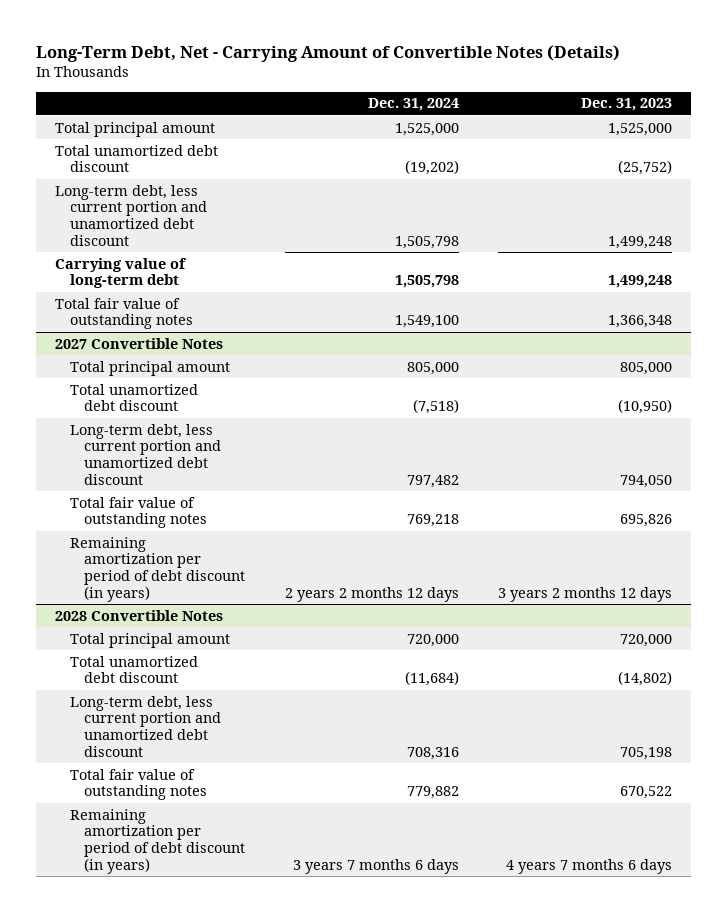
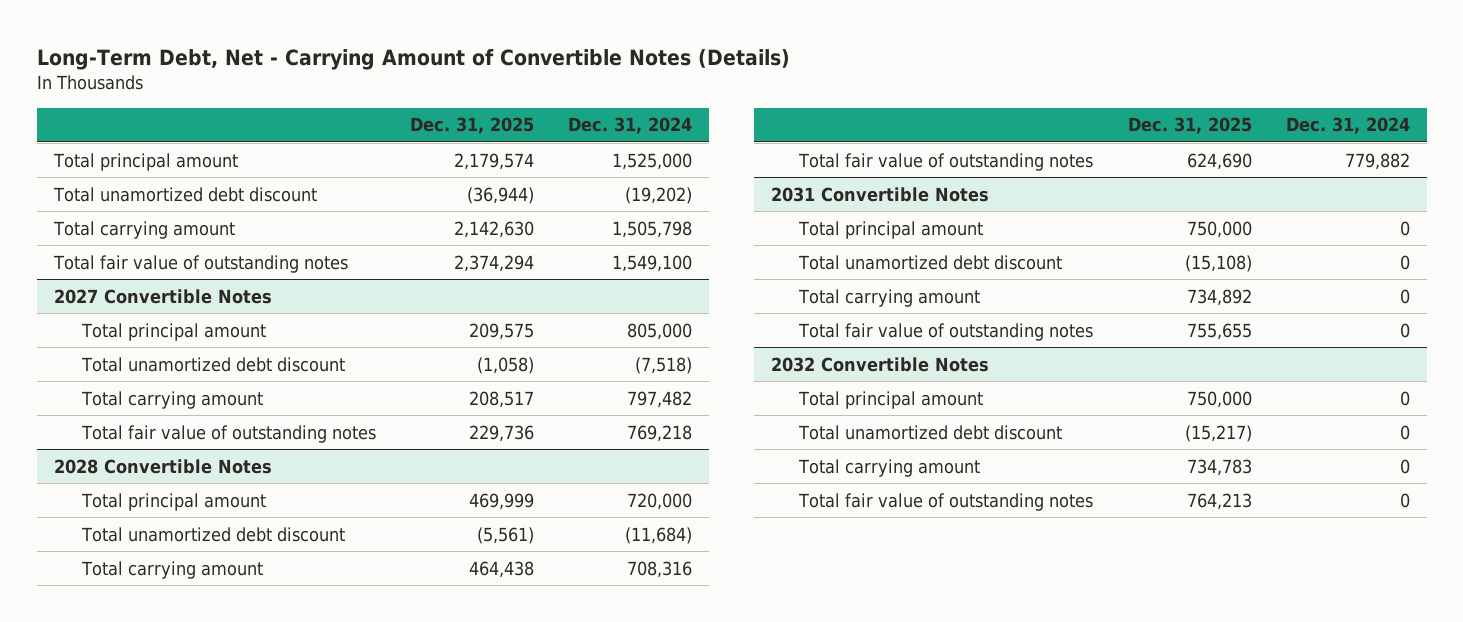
- | Dec. 31, 2024 | Dec. 31, 2023
+ | Dec. 31, 2025 | Dec. 31, 2024
- Long-term debt, less current portion and unamortized debt discount | 1,505,798 | 1,499,248
- Carrying value of long-term debt | 1,505,798 | 1,499,248
+ Total carrying amount | 2,142,630 | 1,505,798
@ 2027 Convertible Notes
- Long-term debt, less current portion and unamortized debt discount | 797,482 | 794,050
+ Total carrying amount | 208,517 | 797,482
- Remaining amortization per period of debt discount (in years) | 2 years 2 months 12 days | 3 years 2 months 12 days
@ 2028 Convertible Notes
- Long-term debt, less current portion and unamortized debt discount | 708,316 | 705,198
+ Total carrying amount | 464,438 | 708,316
- Remaining amortization per period of debt discount (in years) | 3 years 7 months 6 days | 4 years 7 months 6 days
+ 2031 Convertible Notes
+ Total principal amount | 750,000 | 0
+ Total unamortized debt discount | (15,108) | 0
+ Total carrying amount | 734,892 | 0
+ Total fair value of outstanding notes | 755,655 | 0
+ 2032 Convertible Notes
+ Total principal amount | 750,000 | 0
+ Total unamortized debt discount | (15,217) | 0
+ Total carrying amount | 734,783 | 0
+ Total fair value of outstanding notes | 764,213 | 0

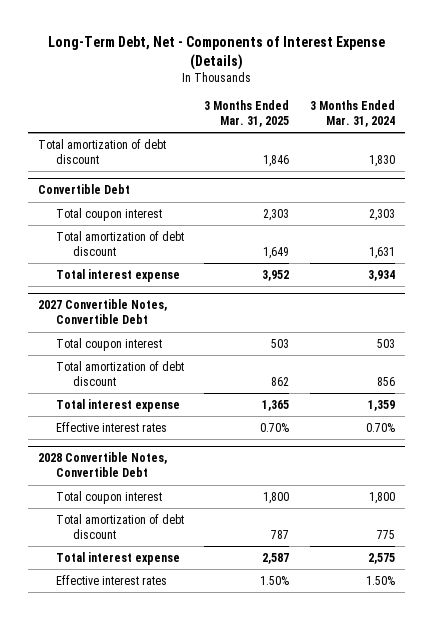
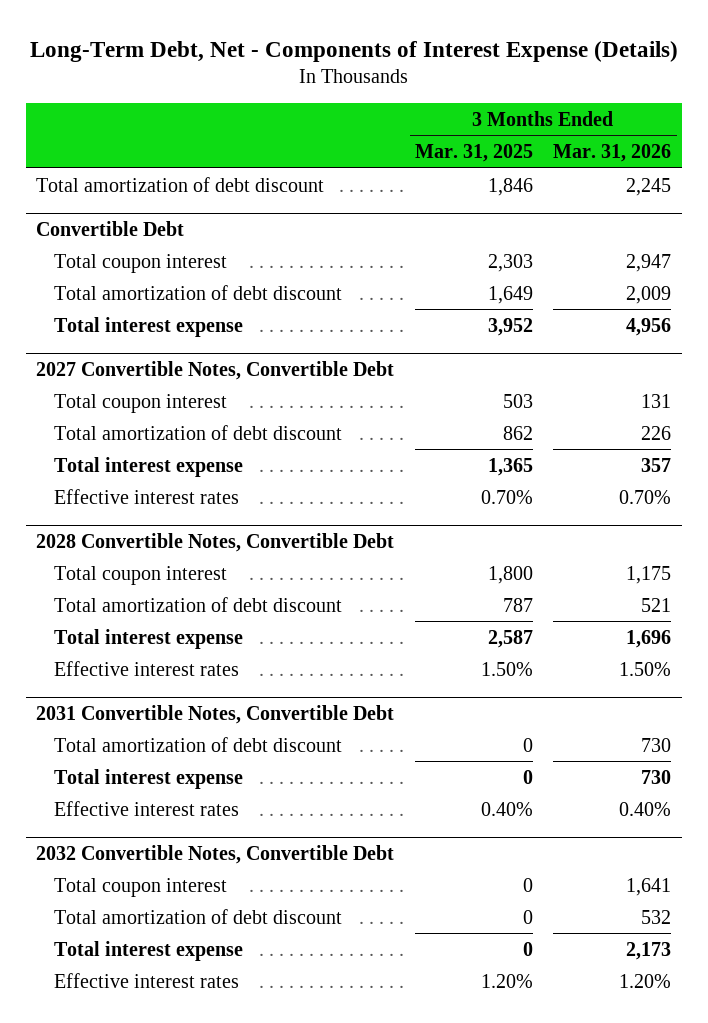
- | 3 Months Ended Mar. 31, 2025 | 3 Months Ended Mar. 31, 2024
+ | 3 Months Ended Mar. 31, 2025 | 3 Months Ended Mar. 31, 2026
+ 2031 Convertible Notes, Convertible Debt
+ Total amortization of debt discount | 0 | 730
+ Total interest expense | 0 | 730
+ Effective interest rates | 0.40% | 0.40%
+ 2032 Convertible Notes, Convertible Debt
+ Total coupon interest | 0 | 1,641
+ Total amortization of debt discount | 0 | 532
+ Total interest expense | 0 | 2,173
+ Effective interest rates | 1.20% | 1.20%

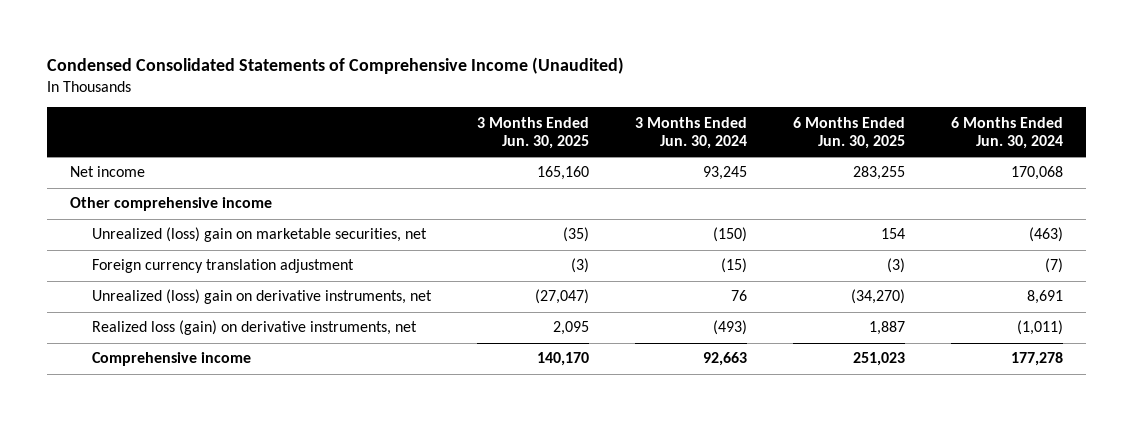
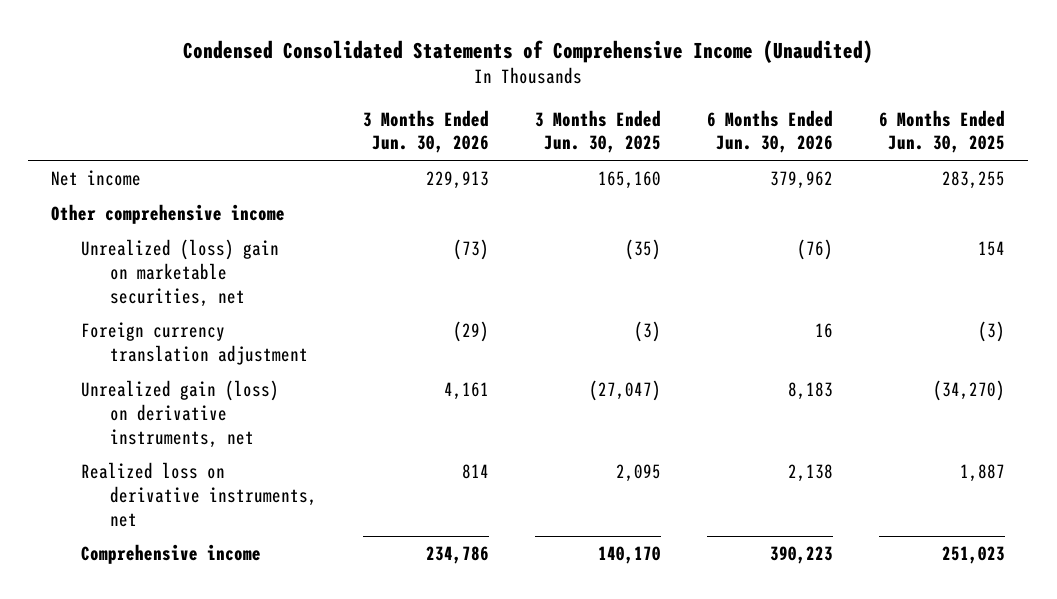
- | 3 Months Ended Jun. 30, 2025 | 3 Months Ended Jun. 30, 2024 | 6 Months Ended Jun. 30, 2025 | 6 Months Ended Jun. 30, 2024
+ | 3 Months Ended Jun. 30, 2026 | 3 Months Ended Jun. 30, 2025 | 6 Months Ended Jun. 30, 2026 | 6 Months Ended Jun. 30, 2025
- Unrealized (loss) gain on derivative instruments, net | (27,047) | 76 | (34,270) | 8,691
- Realized loss (gain) on derivative instruments, net | 2,095 | (493) | 1,887 | (1,011)
+ Unrealized gain (loss) on derivative instruments, net | 4,161 | (27,047) | 8,183 | (34,270)
+ Realized loss on derivative instruments, net | 814 | 2,095 | 2,138 | 1,887

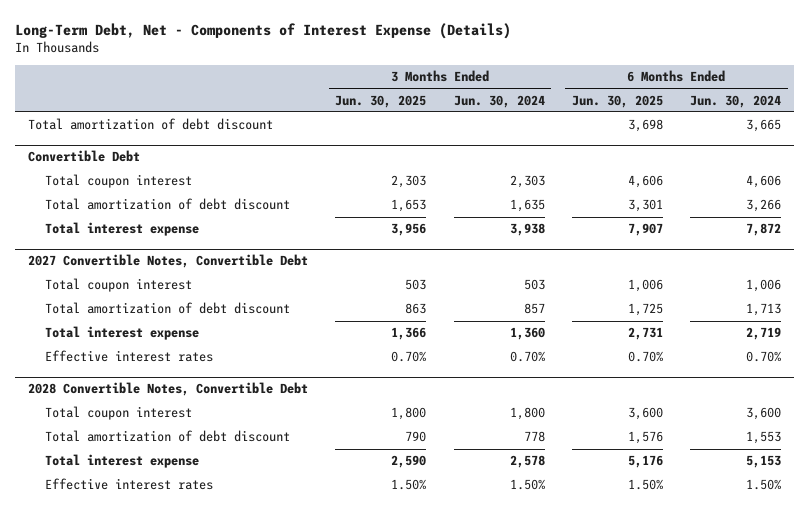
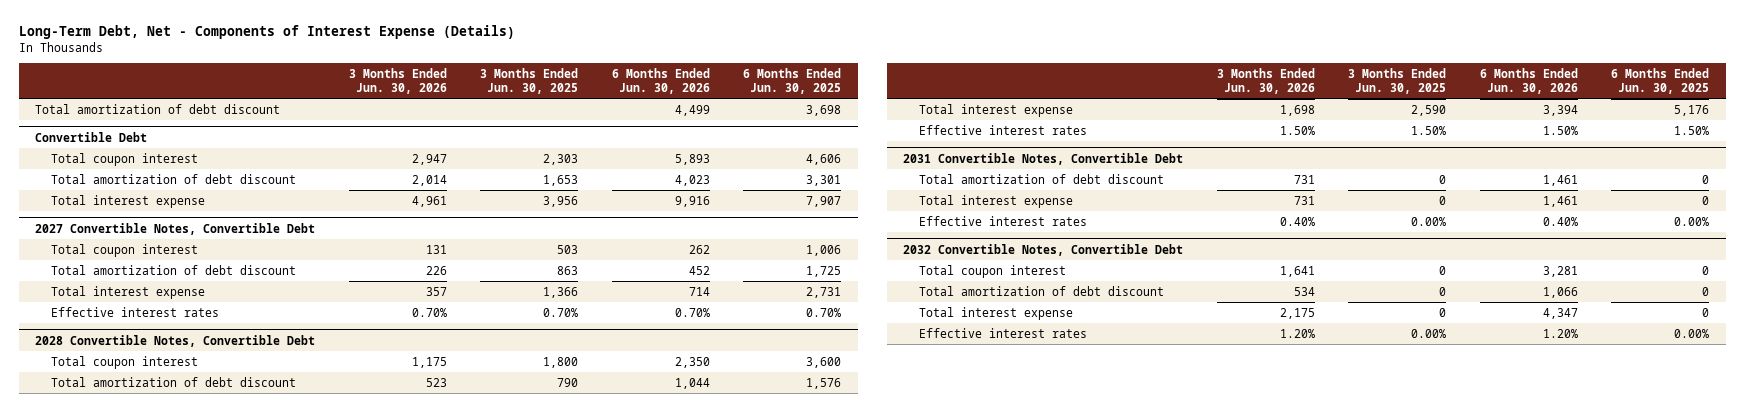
- | 3 Months Ended Jun. 30, 2025 | 3 Months Ended Jun. 30, 2024 | 6 Months Ended Jun. 30, 2025 | 6 Months Ended Jun. 30, 2024
+ | 3 Months Ended Jun. 30, 2026 | 3 Months Ended Jun. 30, 2025 | 6 Months Ended Jun. 30, 2026 | 6 Months Ended Jun. 30, 2025
+ 2031 Convertible Notes, Convertible Debt
+ Total amortization of debt discount | 731 | 0 | 1,461 | 0
+ Total interest expense | 731 | 0 | 1,461 | 0
+ Effective interest rates | 0.40% | 0.00% | 0.40% | 0.00%
+ 2032 Convertible Notes, Convertible Debt
+ Total coupon interest | 1,641 | 0 | 3,281 | 0
+ Total amortization of debt discount | 534 | 0 | 1,066 | 0
+ Total interest expense | 2,175 | 0 | 4,347 | 0
+ Effective interest rates | 1.20% | 0.00% | 1.20% | 0.00%

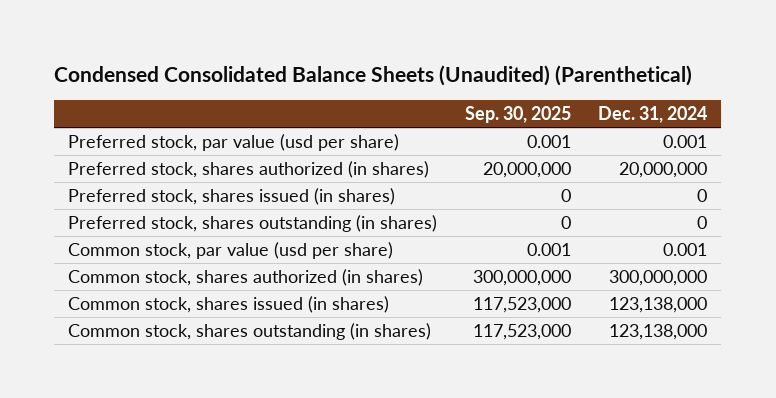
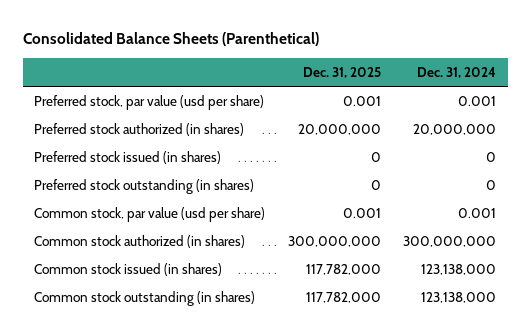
- Condensed Consolidated Balance Sheets (Unaudited) (Parenthetical)
+ Consolidated Balance Sheets (Parenthetical)
- | Sep. 30, 2025 | Dec. 31, 2024
+ | Dec. 31, 2025 | Dec. 31, 2024
- Preferred stock, shares authorized (in shares) | 20,000,000 | 20,000,000
- Preferred stock, shares issued (in shares) | 0 | 0
- Preferred stock, shares outstanding (in shares) | 0 | 0
+ Preferred stock authorized (in shares) | 20,000,000 | 20,000,000
+ Preferred stock issued (in shares) | 0 | 0
+ Preferred stock outstanding (in shares) | 0 | 0
- Common stock, shares authorized (in shares) | 300,000,000 | 300,000,000
- Common stock, shares issued (in shares) | 117,523,000 | 123,138,000
- Common stock, shares outstanding (in shares) | 117,523,000 | 123,138,000
+ Common stock authorized (in shares) | 300,000,000 | 300,000,000
+ Common stock issued (in shares) | 117,782,000 | 123,138,000
+ Common stock outstanding (in shares) | 117,782,000 | 123,138,000

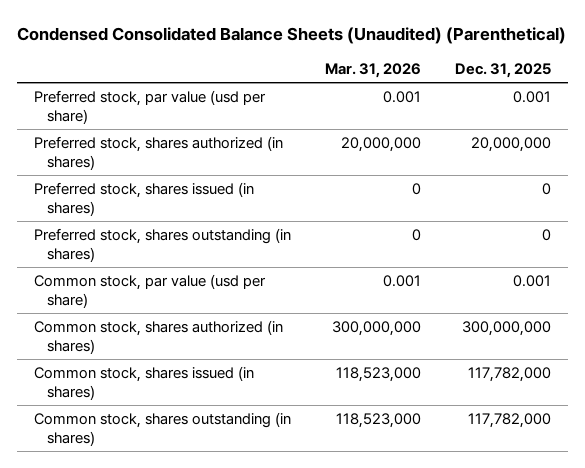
- Consolidated Balance Sheets (Parenthetical)
+ Condensed Consolidated Balance Sheets (Unaudited) (Parenthetical)
- | Dec. 31, 2025 | Dec. 31, 2024
+ | Mar. 31, 2026 | Dec. 31, 2025
- Preferred stock authorized (in shares) | 20,000,000 | 20,000,000
- Preferred stock issued (in shares) | 0 | 0
- Preferred stock outstanding (in shares) | 0 | 0
+ Preferred stock, shares authorized (in shares) | 20,000,000 | 20,000,000
+ Preferred stock, shares issued (in shares) | 0 | 0
+ Preferred stock, shares outstanding (in shares) | 0 | 0
- Common stock authorized (in shares) | 300,000,000 | 300,000,000
- Common stock issued (in shares) | 117,782,000 | 123,138,000
- Common stock outstanding (in shares) | 117,782,000 | 123,138,000
+ Common stock, shares authorized (in shares) | 300,000,000 | 300,000,000
+ Common stock, shares issued (in shares) | 118,523,000 | 117,782,000
+ Common stock, shares outstanding (in shares) | 118,523,000 | 117,782,000

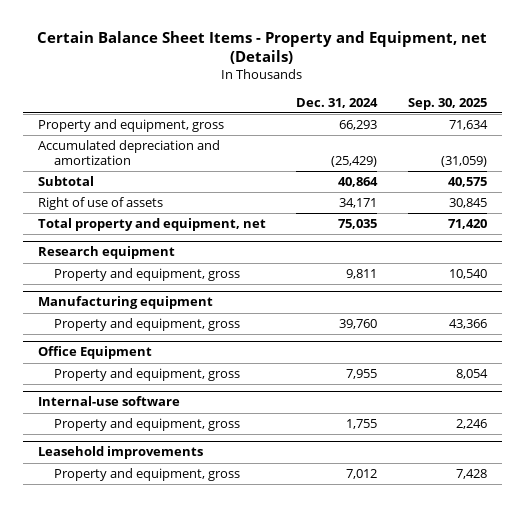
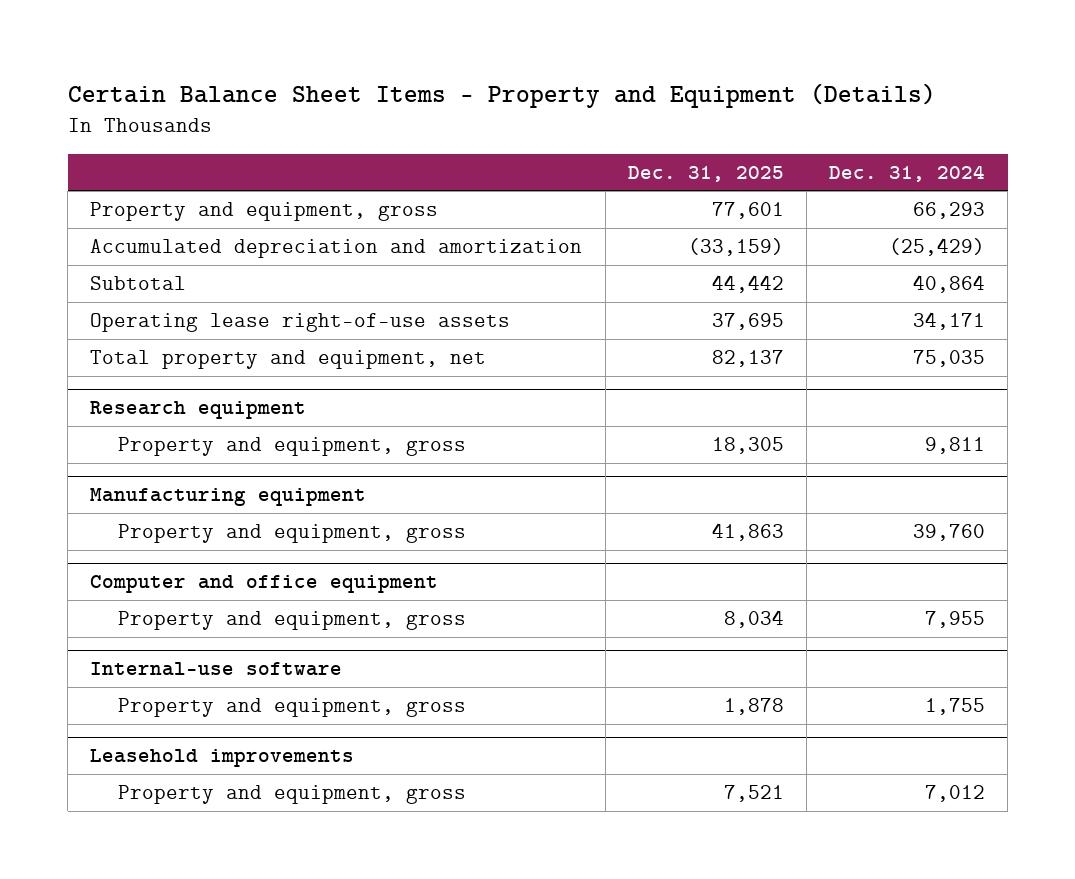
- Certain Balance Sheet Items - Property and Equipment, net (Details)
+ Certain Balance Sheet Items - Property and Equipment (Details)
- | Dec. 31, 2024 | Sep. 30, 2025
+ | Dec. 31, 2025 | Dec. 31, 2024
- Right of use of assets | 34,171 | 30,845
+ Operating lease right-of-use assets | 37,695 | 34,171
- Office Equipment
+ Computer and office equipment

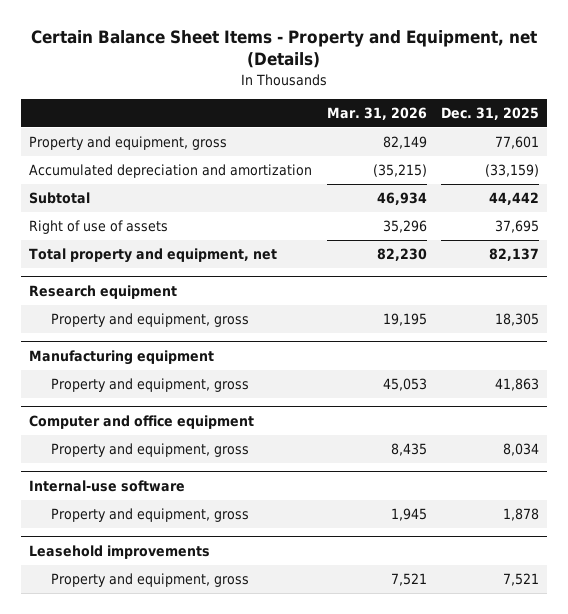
- Certain Balance Sheet Items - Property and Equipment (Details)
+ Certain Balance Sheet Items - Property and Equipment, net (Details)
- | Dec. 31, 2025 | Dec. 31, 2024
+ | Mar. 31, 2026 | Dec. 31, 2025
- Operating lease right-of-use assets | 37,695 | 34,171
+ Right of use of assets | 35,296 | 37,695

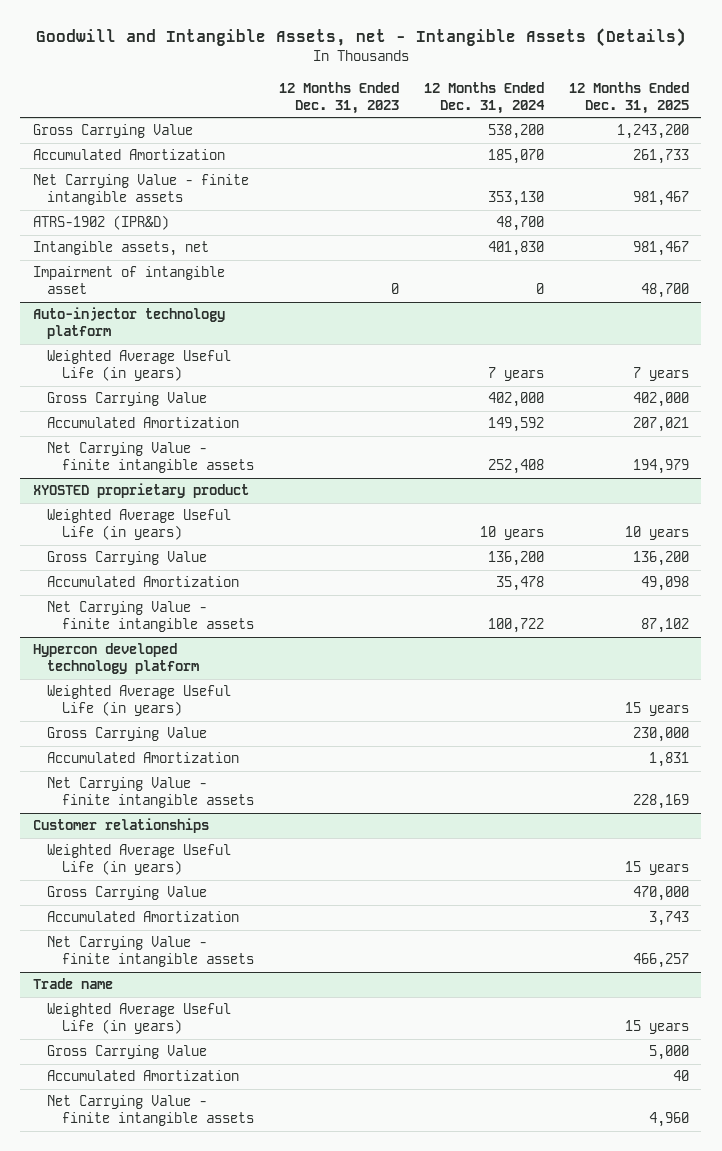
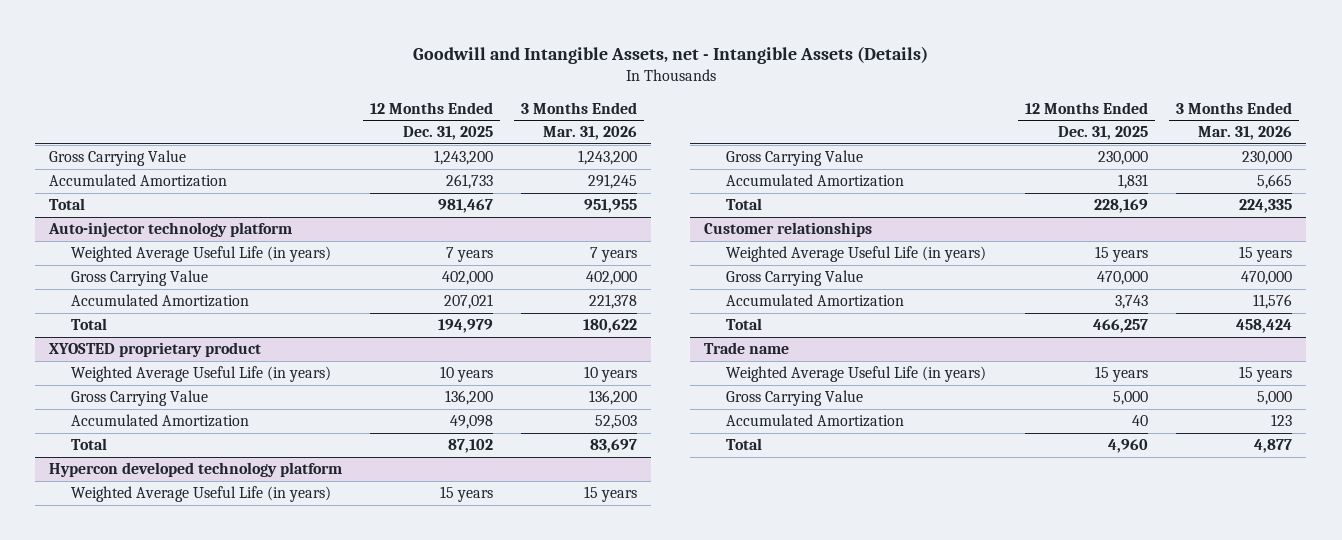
- | 12 Months Ended Dec. 31, 2023 | 12 Months Ended Dec. 31, 2024 | 12 Months Ended Dec. 31, 2025
+ | 12 Months Ended Dec. 31, 2025 | 3 Months Ended Mar. 31, 2026
- Net Carrying Value - finite intangible assets | | 353,130 | 981,467
- ATRS-1902 (IPR&D) | | 48,700 |
- Intangible assets, net | | 401,830 | 981,467
- Impairment of intangible asset | 0 | 0 | 48,700
+ Total | 981,467 | 951,955
@ Auto-injector technology platform
- Net Carrying Value - finite intangible assets | | 252,408 | 194,979
+ Total | 194,979 | 180,622
@ XYOSTED proprietary product
- Net Carrying Value - finite intangible assets | | 100,722 | 87,102
+ Total | 87,102 | 83,697
@ Hypercon developed technology platform
- Net Carrying Value - finite intangible assets | | | 228,169
+ Total | 228,169 | 224,335
@ Customer relationships
- Net Carrying Value - finite intangible assets | | | 466,257
+ Total | 466,257 | 458,424
@ Trade name
- Net Carrying Value - finite intangible assets | | | 4,960
+ Total | 4,960 | 4,877

